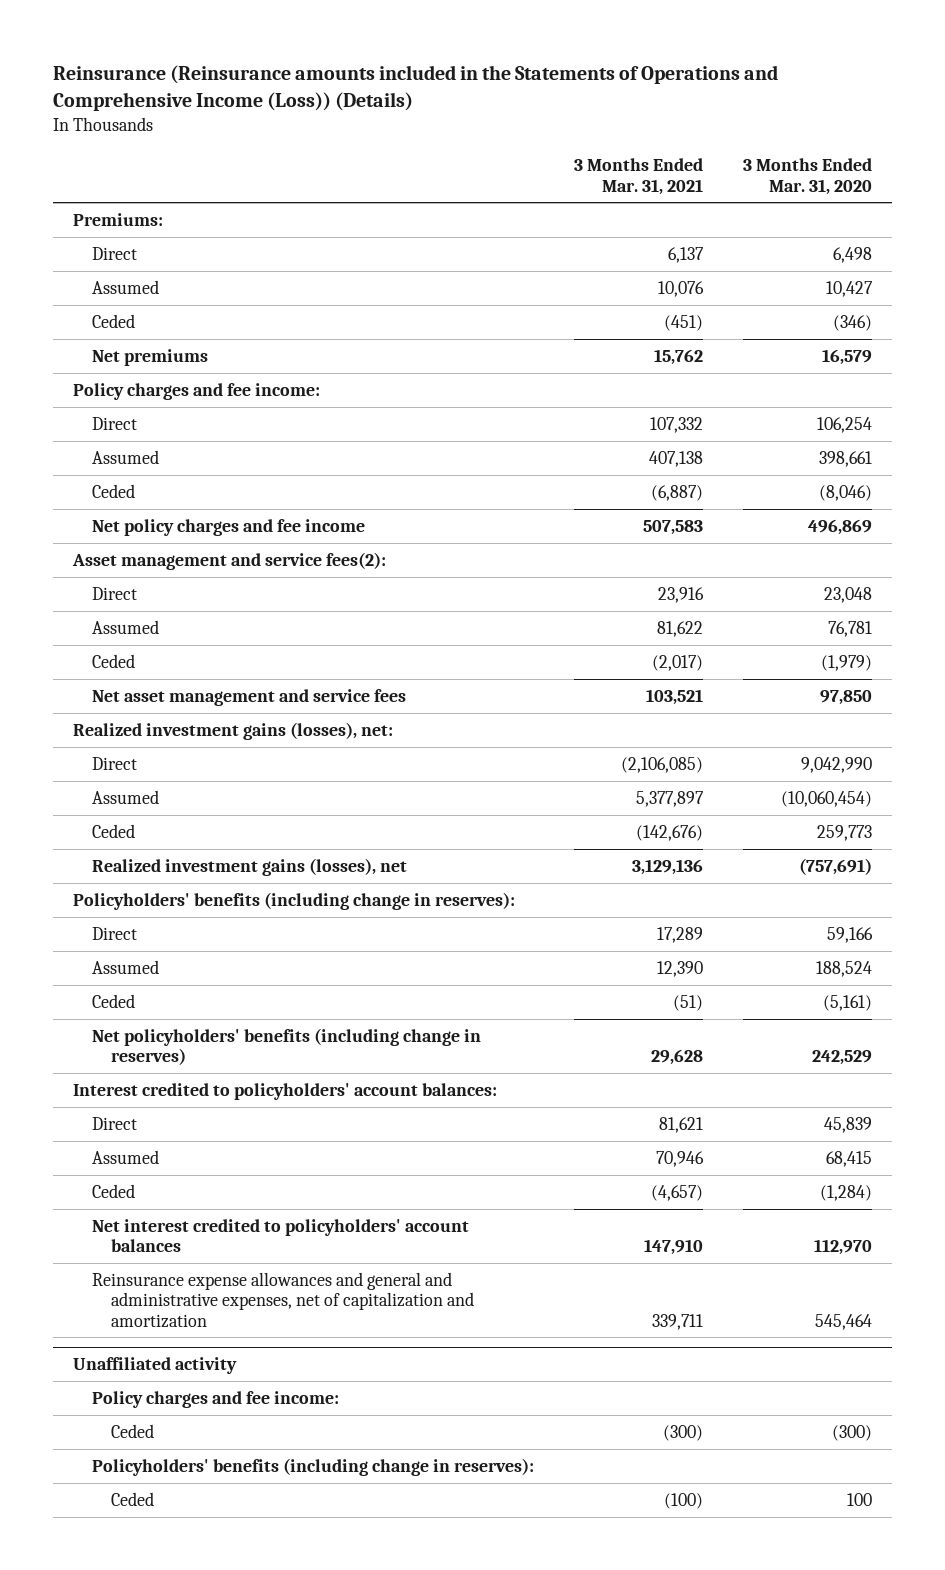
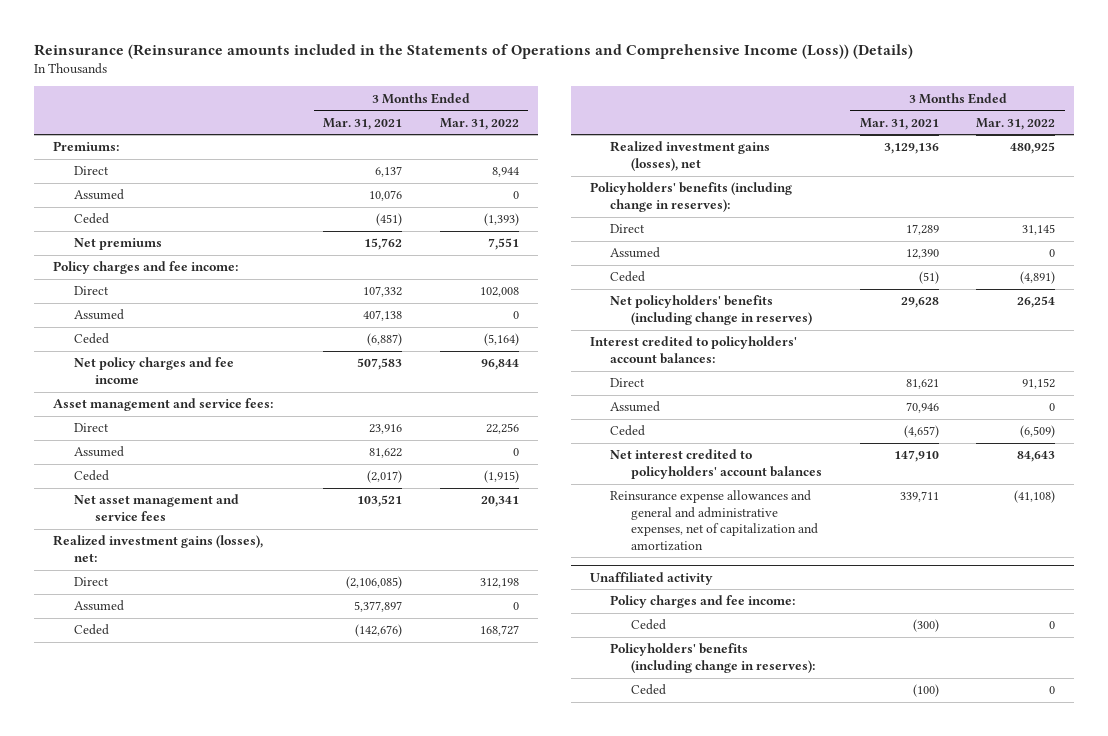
- | 3 Months Ended Mar. 31, 2021 | 3 Months Ended Mar. 31, 2020
+ | 3 Months Ended Mar. 31, 2021 | 3 Months Ended Mar. 31, 2022
- Asset management and service fees(2):
+ Asset management and service fees:

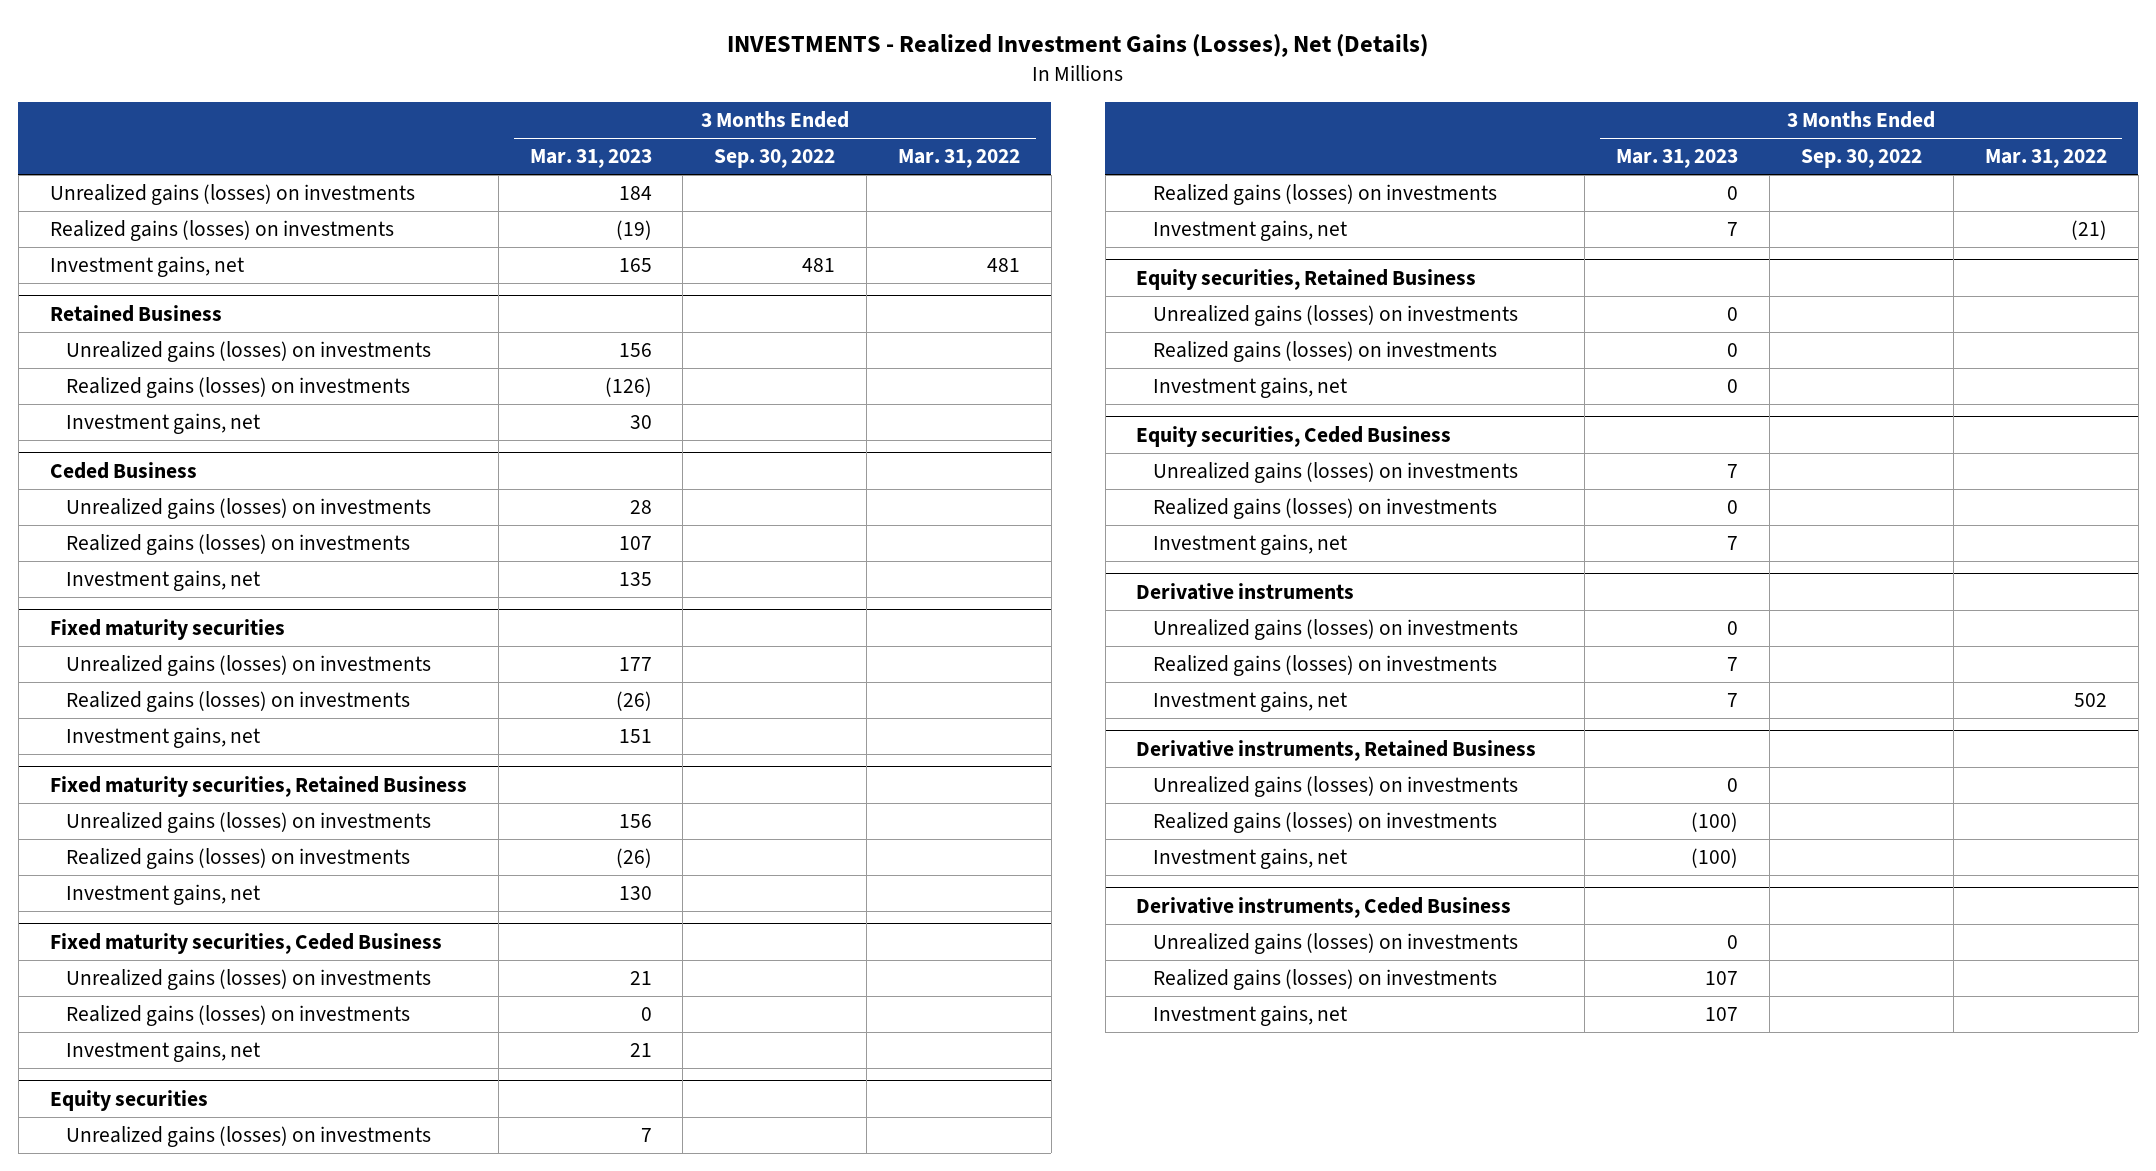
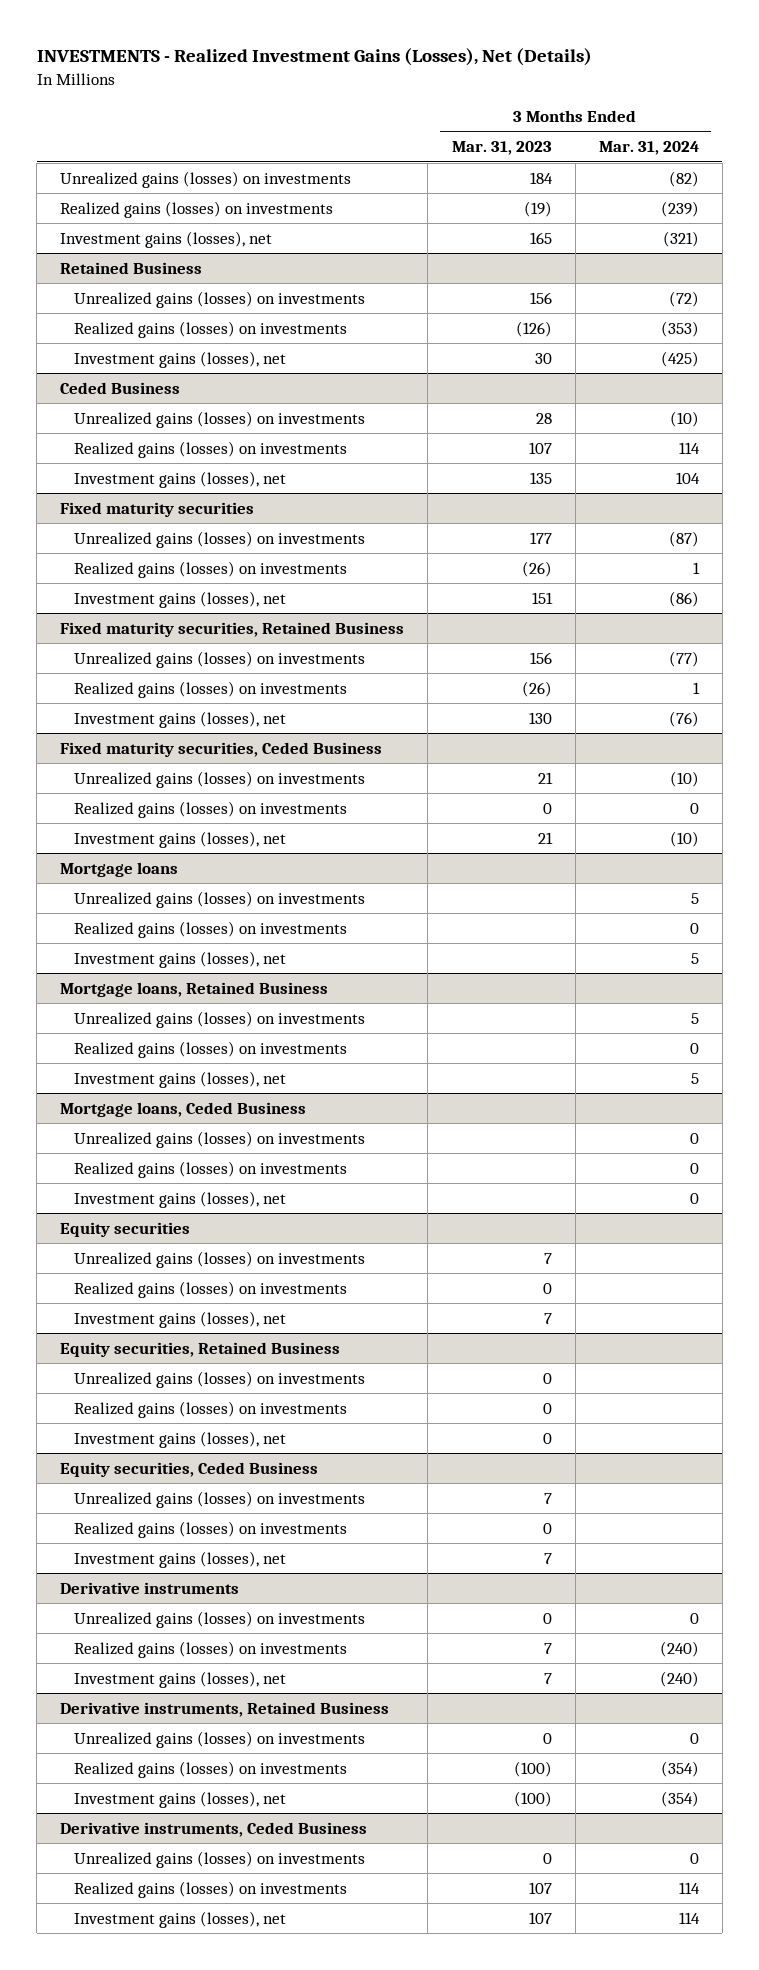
- | 3 Months Ended Mar. 31, 2023 | 3 Months Ended Sep. 30, 2022 | 3 Months Ended Mar. 31, 2022
+ | 3 Months Ended Mar. 31, 2023 | 3 Months Ended Mar. 31, 2024
- Investment gains, net | 165 | 481 | 481
+ Investment gains (losses), net | 165 | (321)
@ Retained Business
- Investment gains, net | 30 | |
+ Investment gains (losses), net | 30 | (425)
@ Ceded Business
- Investment gains, net | 135 | |
+ Investment gains (losses), net | 135 | 104
@ Fixed maturity securities
- Investment gains, net | 151 | |
+ Investment gains (losses), net | 151 | (86)
@ Fixed maturity securities, Retained Business
- Investment gains, net | 130 | |
+ Investment gains (losses), net | 130 | (76)
@ Fixed maturity securities, Ceded Business
- Investment gains, net | 21 | |
+ Investment gains (losses), net | 21 | (10)
+ Mortgage loans
+ Unrealized gains (losses) on investments | | 5
+ Realized gains (losses) on investments | | 0
+ Investment gains (losses), net | | 5
+ Mortgage loans, Retained Business
+ Unrealized gains (losses) on investments | | 5
+ Realized gains (losses) on investments | | 0
+ Investment gains (losses), net | | 5
+ Mortgage loans, Ceded Business
+ Unrealized gains (losses) on investments | | 0
+ Realized gains (losses) on investments | | 0
+ Investment gains (losses), net | | 0
@ Equity securities
- Investment gains, net | 7 | | (21)
+ Investment gains (losses), net | 7 |
@ Equity securities, Retained Business
- Investment gains, net | 0 | |
+ Investment gains (losses), net | 0 |
@ Equity securities, Ceded Business
- Investment gains, net | 7 | |
+ Investment gains (losses), net | 7 |
@ Derivative instruments
- Investment gains, net | 7 | | 502
+ Investment gains (losses), net | 7 | (240)
@ Derivative instruments, Retained Business
- Investment gains, net | (100) | |
+ Investment gains (losses), net | (100) | (354)
@ Derivative instruments, Ceded Business
- Investment gains, net | 107 | |
+ Investment gains (losses), net | 107 | 114

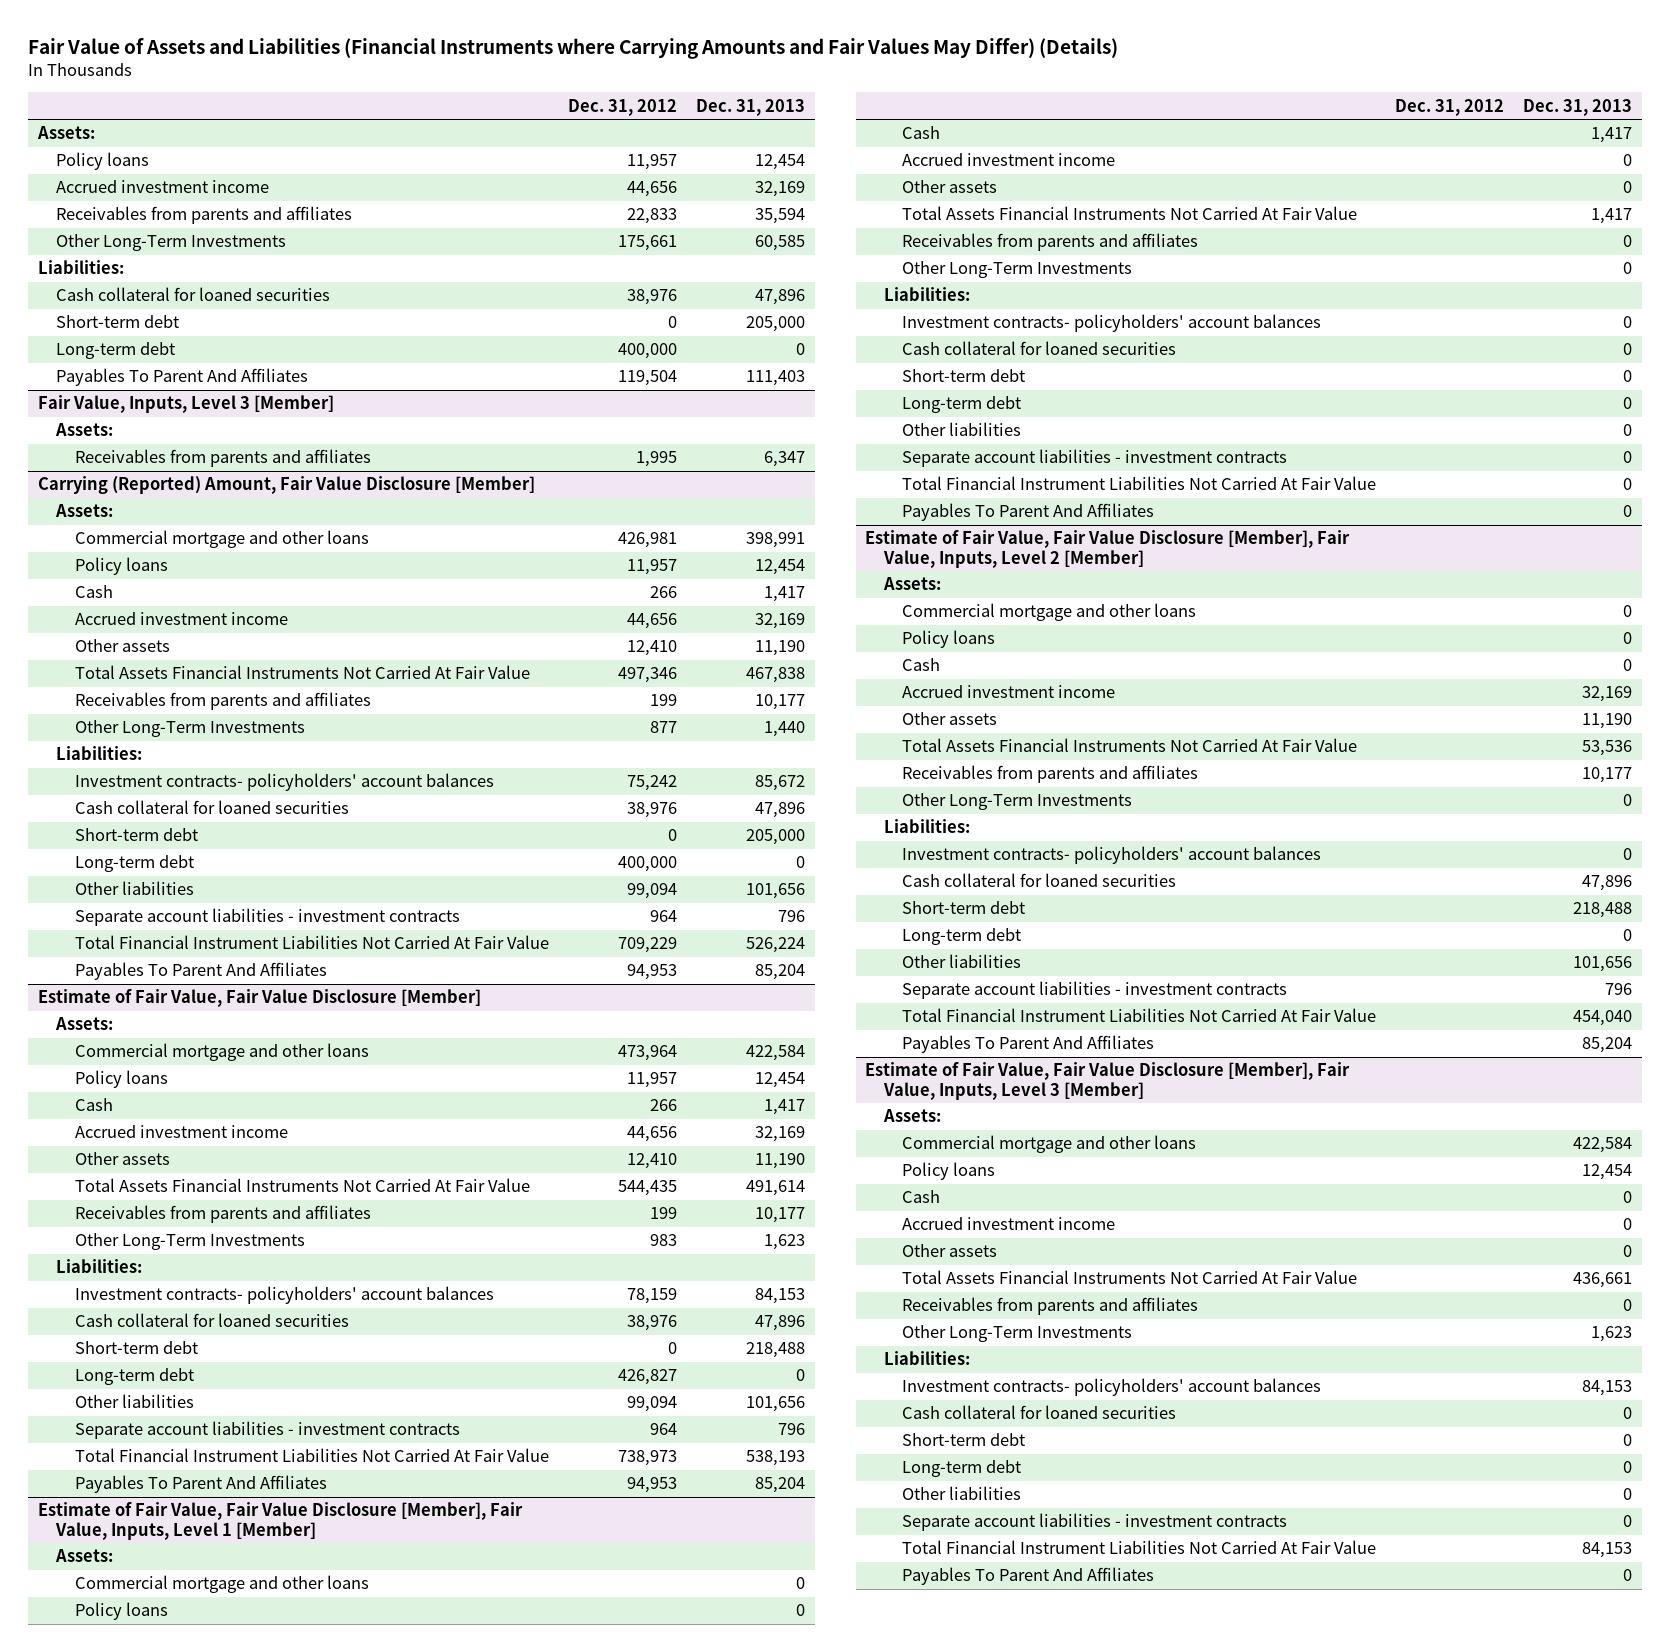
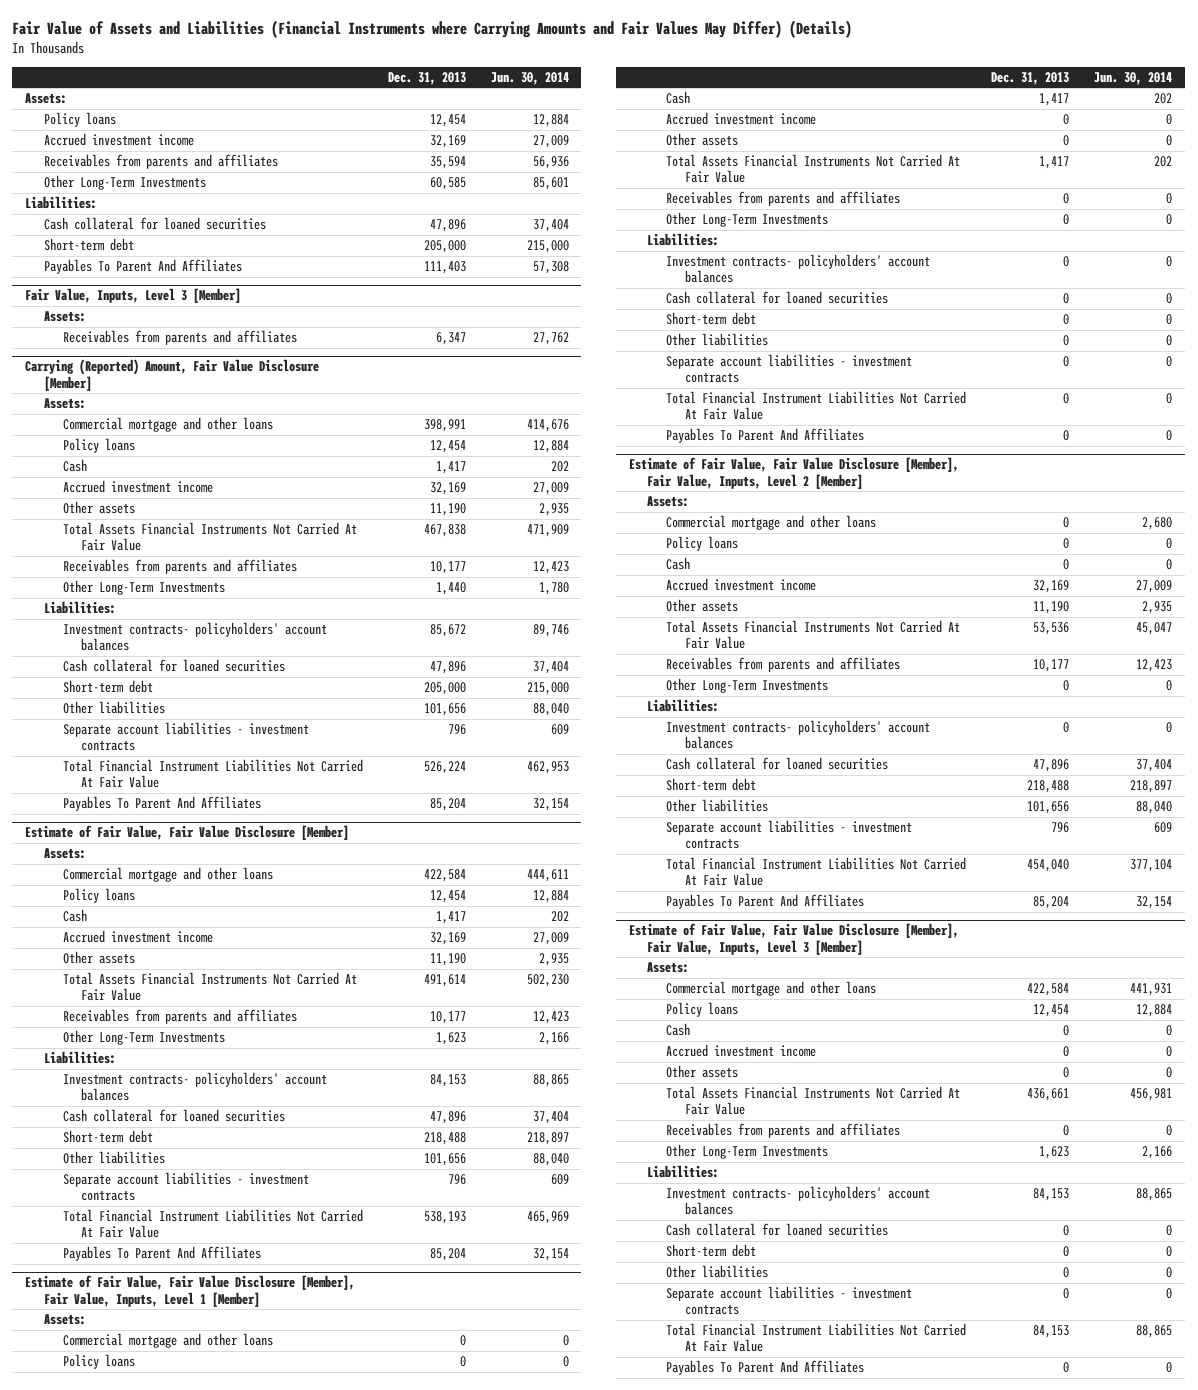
- | Dec. 31, 2012 | Dec. 31, 2013
+ | Dec. 31, 2013 | Jun. 30, 2014
- Long-term debt | 400,000 | 0
@ Carrying (Reported) Amount, Fair Value Disclosure [Member]
- Long-term debt | 400,000 | 0
@ Estimate of Fair Value, Fair Value Disclosure [Member]
- Long-term debt | 426,827 | 0
@ Estimate of Fair Value, Fair Value Disclosure [Member], Fair Value, Inputs, Level 1 [Member]
- Long-term debt | | 0
@ Estimate of Fair Value, Fair Value Disclosure [Member], Fair Value, Inputs, Level 2 [Member]
- Long-term debt | | 0
@ Estimate of Fair Value, Fair Value Disclosure [Member], Fair Value, Inputs, Level 3 [Member]
- Long-term debt | | 0

